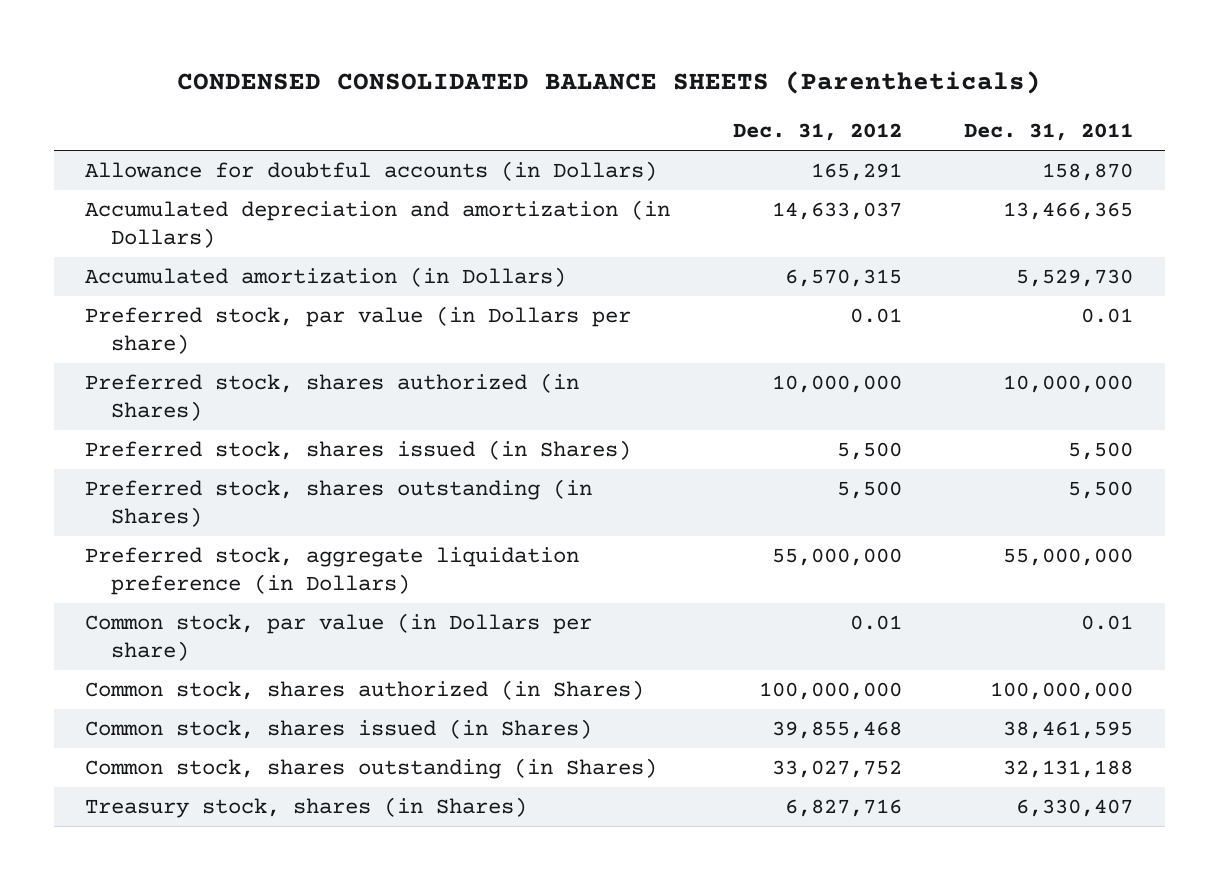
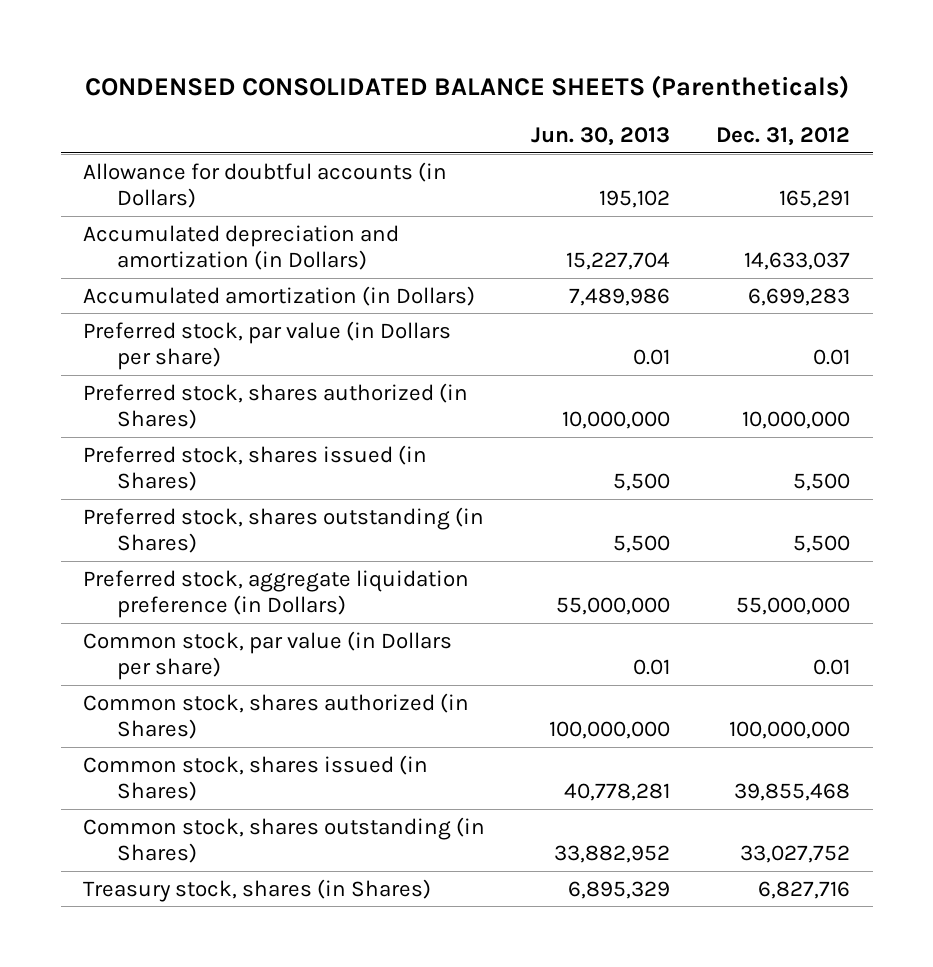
- | Dec. 31, 2012 | Dec. 31, 2011
+ | Jun. 30, 2013 | Dec. 31, 2012
- Accumulated amortization (in Dollars) | 6,570,315 | 5,529,730
+ Accumulated amortization (in Dollars) | 7,489,986 | 6,699,283

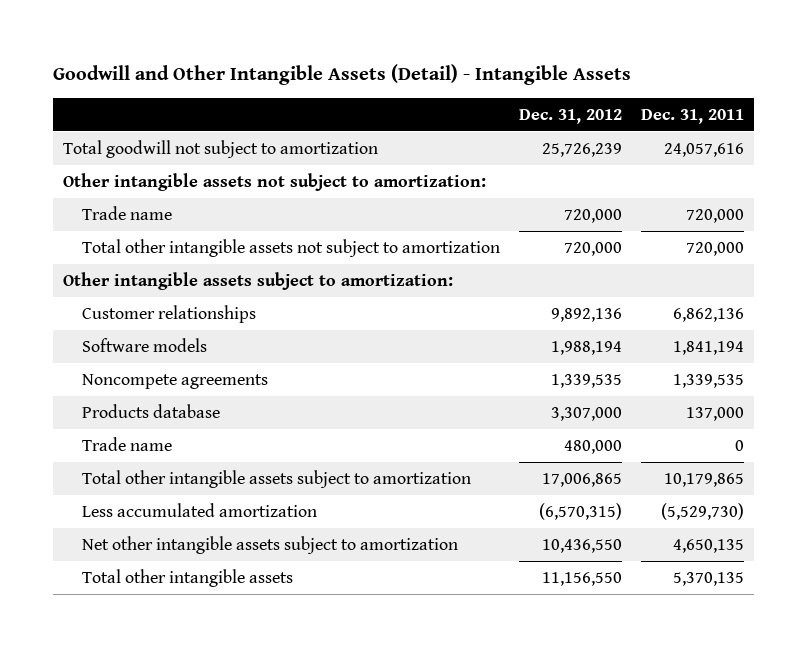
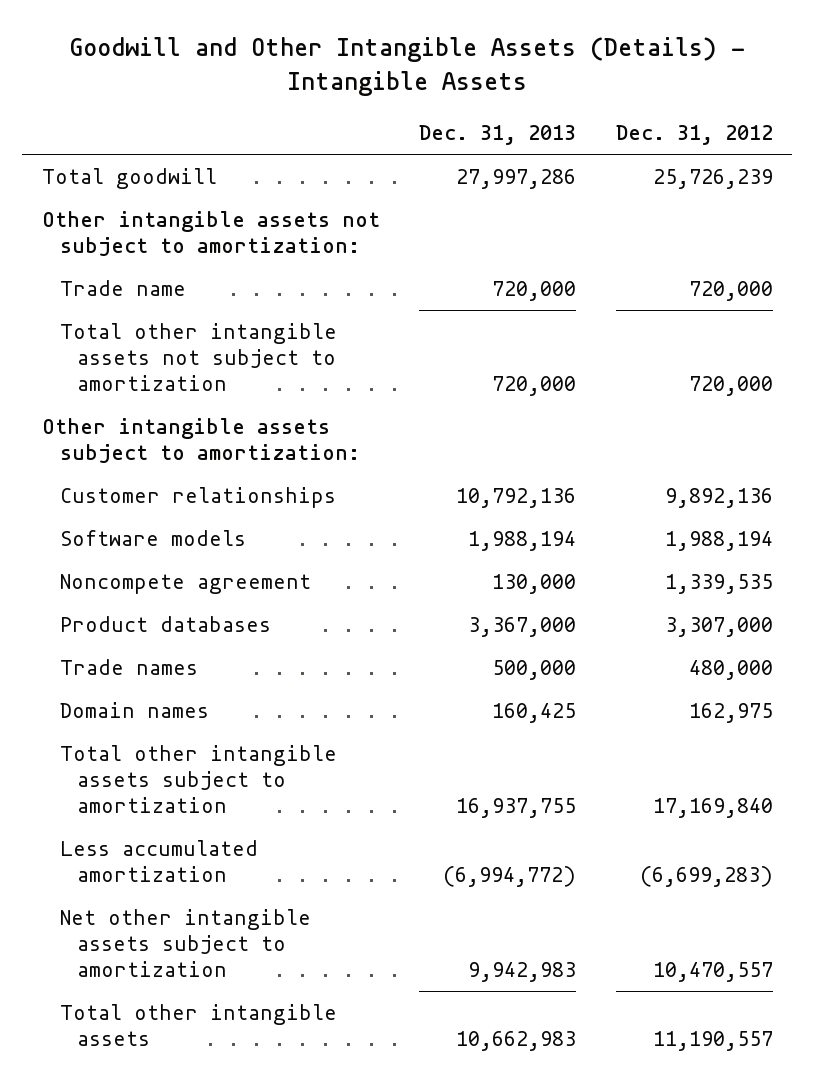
- Goodwill and Other Intangible Assets (Detail) - Intangible Assets
+ Goodwill and Other Intangible Assets (Details) - Intangible Assets
- | Dec. 31, 2012 | Dec. 31, 2011
+ | Dec. 31, 2013 | Dec. 31, 2012
- Total goodwill not subject to amortization | 25,726,239 | 24,057,616
+ Total goodwill | 27,997,286 | 25,726,239
- Noncompete agreements | 1,339,535 | 1,339,535
- Products database | 3,307,000 | 137,000
- Trade name | 480,000 | 0
- Total other intangible assets subject to amortization | 17,006,865 | 10,179,865
- Less accumulated amortization | (6,570,315) | (5,529,730)
- Net other intangible assets subject to amortization | 10,436,550 | 4,650,135
- Total other intangible assets | 11,156,550 | 5,370,135
+ Noncompete agreement | 130,000 | 1,339,535
+ Product databases | 3,367,000 | 3,307,000
+ Trade names | 500,000 | 480,000
+ Domain names | 160,425 | 162,975
+ Total other intangible assets subject to amortization | 16,937,755 | 17,169,840
+ Less accumulated amortization | (6,994,772) | (6,699,283)
+ Net other intangible assets subject to amortization | 9,942,983 | 10,470,557
+ Total other intangible assets | 10,662,983 | 11,190,557

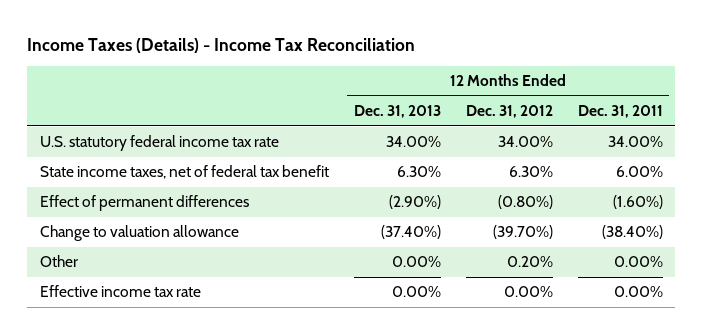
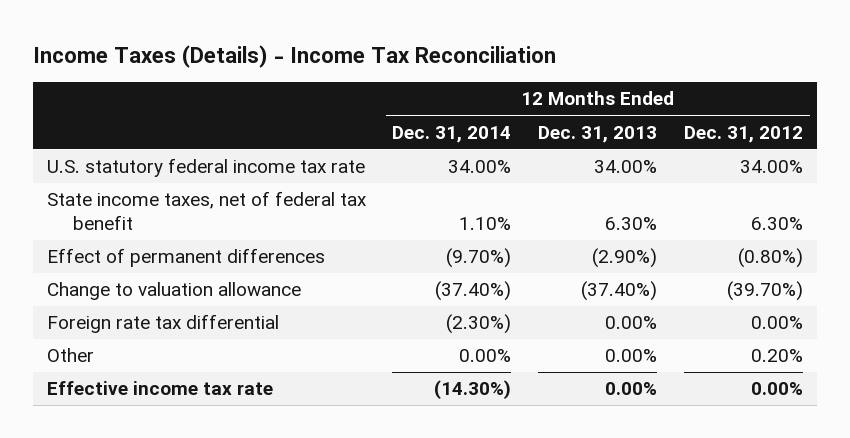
- | 12 Months Ended Dec. 31, 2013 | 12 Months Ended Dec. 31, 2012 | 12 Months Ended Dec. 31, 2011
+ | 12 Months Ended Dec. 31, 2014 | 12 Months Ended Dec. 31, 2013 | 12 Months Ended Dec. 31, 2012
+ Foreign rate tax differential | (2.30%) | 0.00% | 0.00%

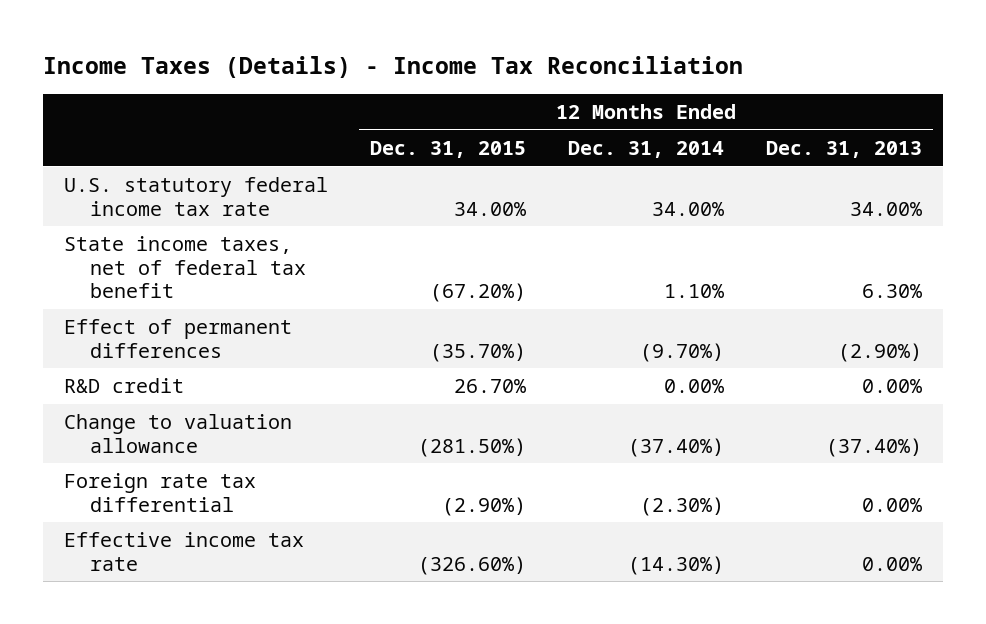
- | 12 Months Ended Dec. 31, 2014 | 12 Months Ended Dec. 31, 2013 | 12 Months Ended Dec. 31, 2012
+ | 12 Months Ended Dec. 31, 2015 | 12 Months Ended Dec. 31, 2014 | 12 Months Ended Dec. 31, 2013
+ R&D credit | 26.70% | 0.00% | 0.00%
- Other | 0.00% | 0.00% | 0.20%

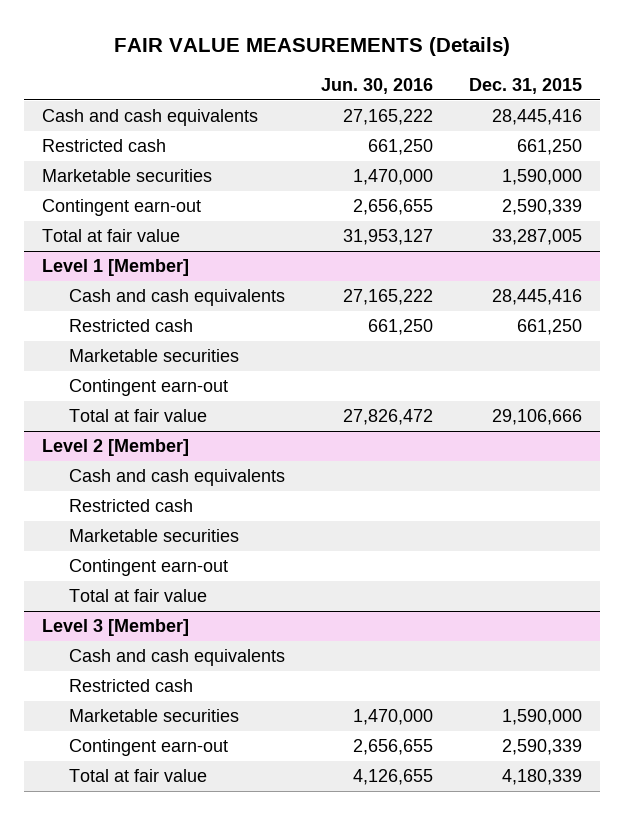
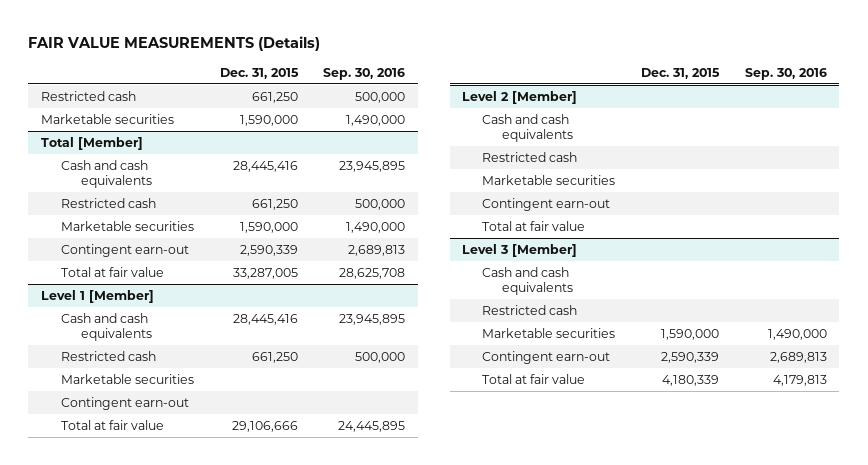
- | Jun. 30, 2016 | Dec. 31, 2015
+ | Dec. 31, 2015 | Sep. 30, 2016
+ Restricted cash | 661,250 | 500,000
+ Marketable securities | 1,590,000 | 1,490,000
+ Total [Member]

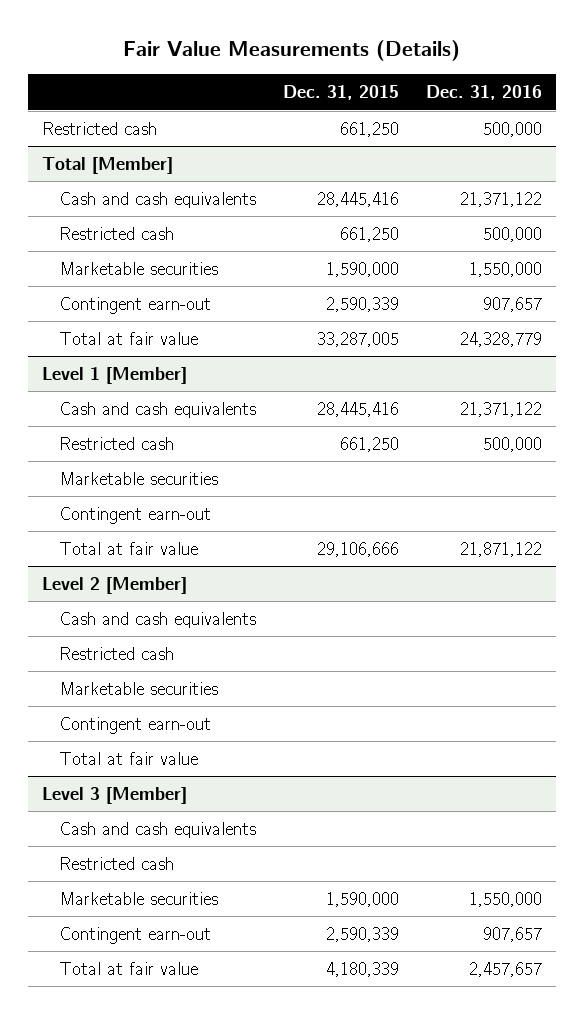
- FAIR VALUE MEASUREMENTS (Details)
+ Fair Value Measurements (Details)
- | Dec. 31, 2015 | Sep. 30, 2016
+ | Dec. 31, 2015 | Dec. 31, 2016
- Marketable securities | 1,590,000 | 1,490,000

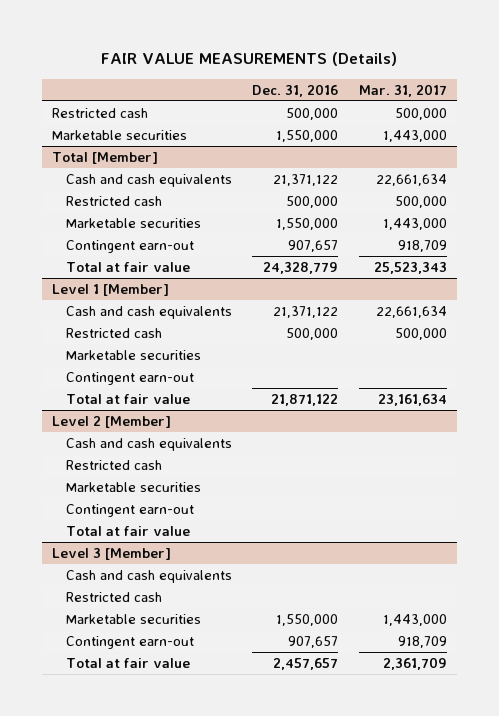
- Fair Value Measurements (Details)
+ FAIR VALUE MEASUREMENTS (Details)
- | Dec. 31, 2015 | Dec. 31, 2016
+ | Dec. 31, 2016 | Mar. 31, 2017
+ Marketable securities | 1,550,000 | 1,443,000

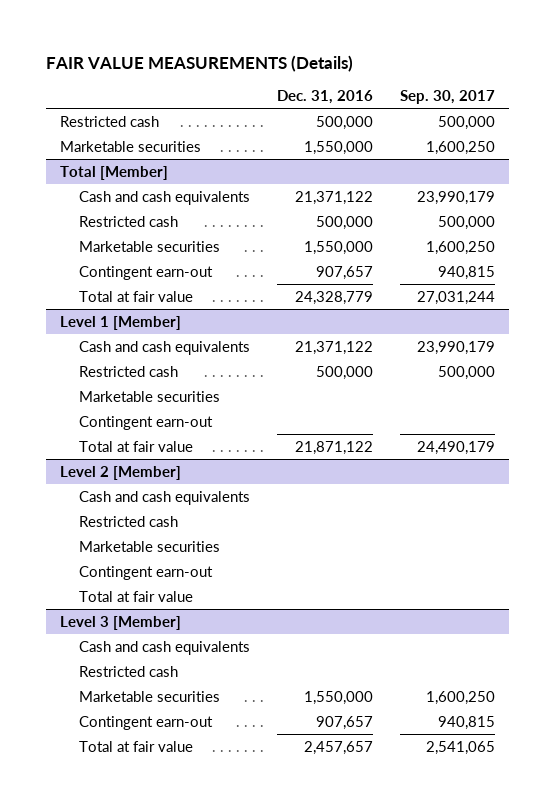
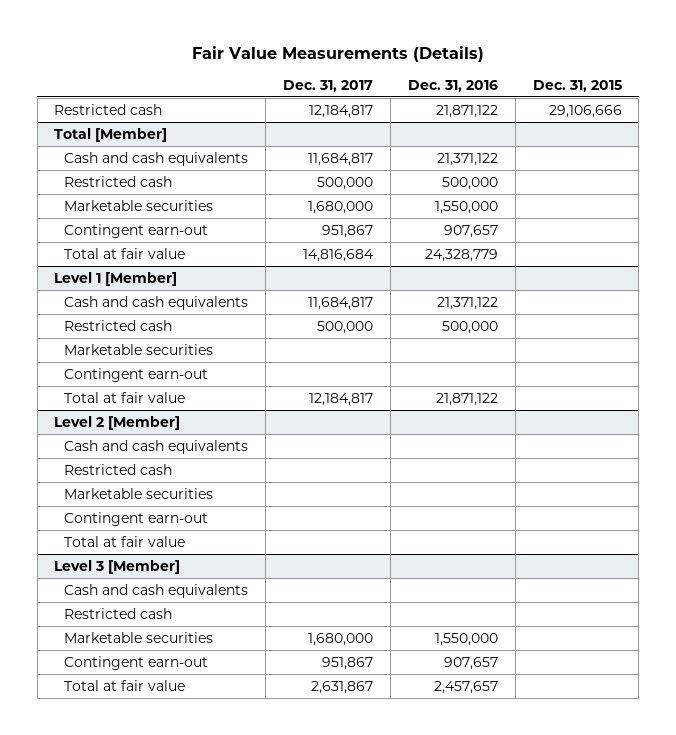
- FAIR VALUE MEASUREMENTS (Details)
+ Fair Value Measurements (Details)
- | Dec. 31, 2016 | Sep. 30, 2017
+ | Dec. 31, 2017 | Dec. 31, 2016 | Dec. 31, 2015
- Restricted cash | 500,000 | 500,000
- Marketable securities | 1,550,000 | 1,600,250
+ Restricted cash | 12,184,817 | 21,871,122 | 29,106,666

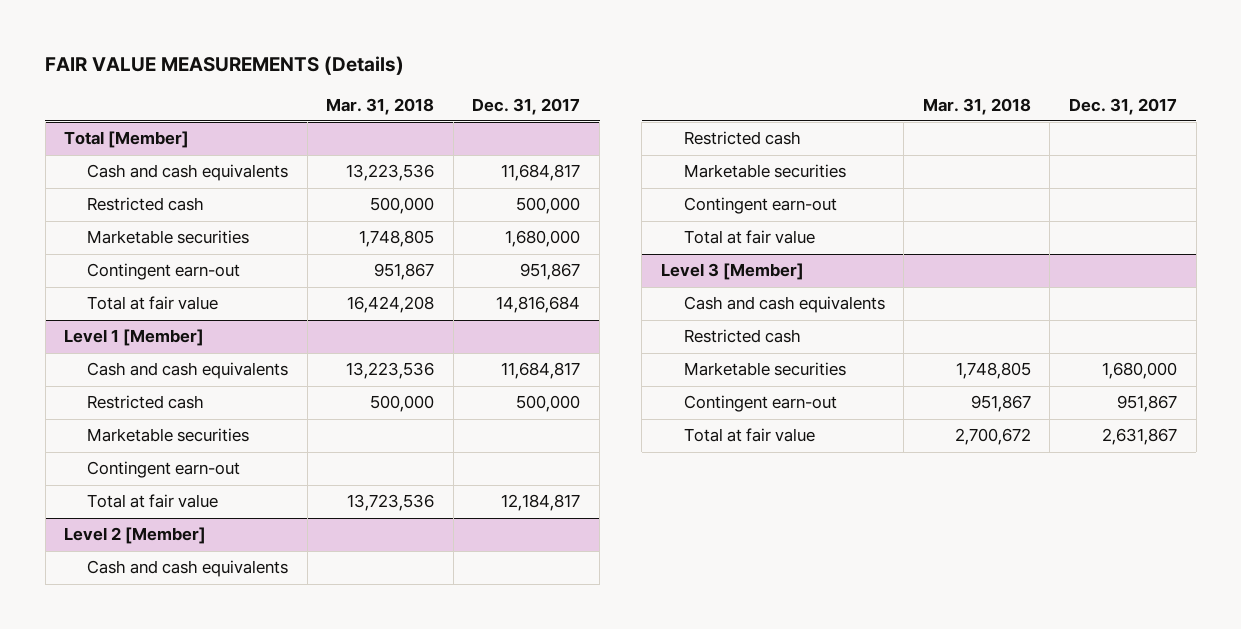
- Fair Value Measurements (Details)
+ FAIR VALUE MEASUREMENTS (Details)
- | Dec. 31, 2017 | Dec. 31, 2016 | Dec. 31, 2015
+ | Mar. 31, 2018 | Dec. 31, 2017
- Restricted cash | 12,184,817 | 21,871,122 | 29,106,666

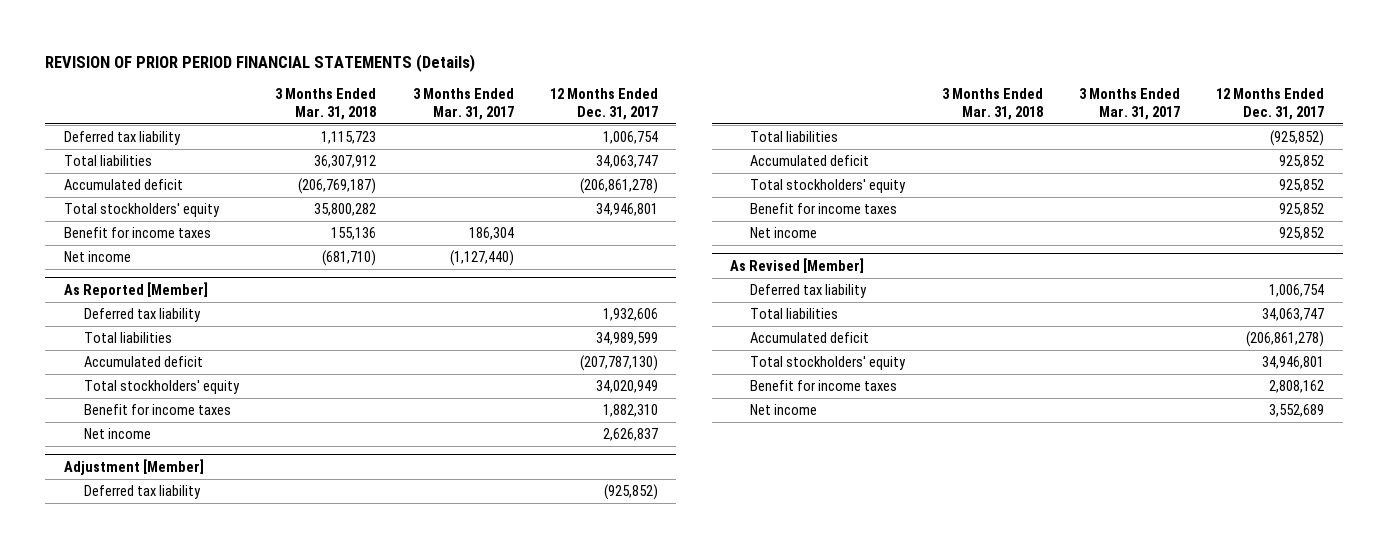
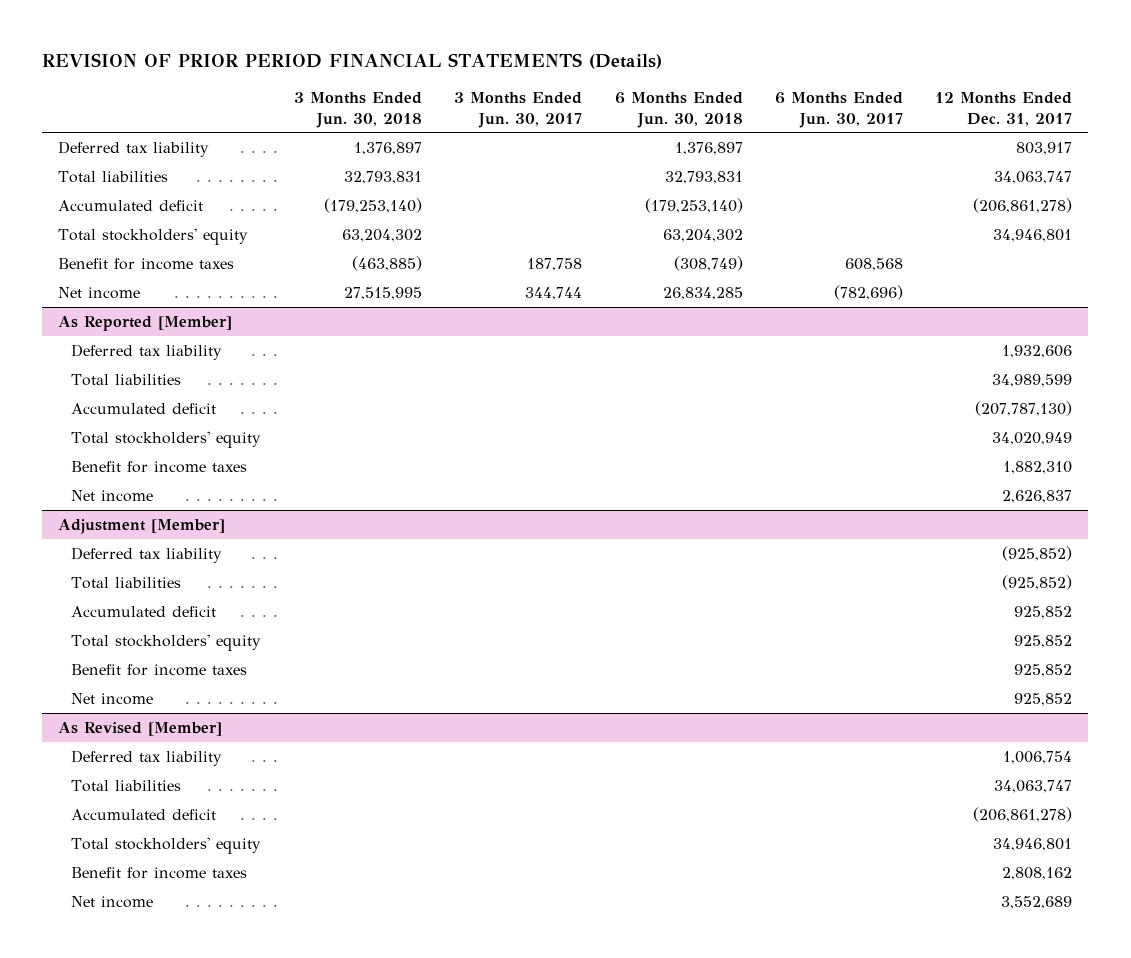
- | 3 Months Ended Mar. 31, 2018 | 3 Months Ended Mar. 31, 2017 | 12 Months Ended Dec. 31, 2017
+ | 3 Months Ended Jun. 30, 2018 | 3 Months Ended Jun. 30, 2017 | 6 Months Ended Jun. 30, 2018 | 6 Months Ended Jun. 30, 2017 | 12 Months Ended Dec. 31, 2017
- Deferred tax liability | 1,115,723 | | 1,006,754
+ Deferred tax liability | 1,376,897 | | 1,376,897 | | 803,917

